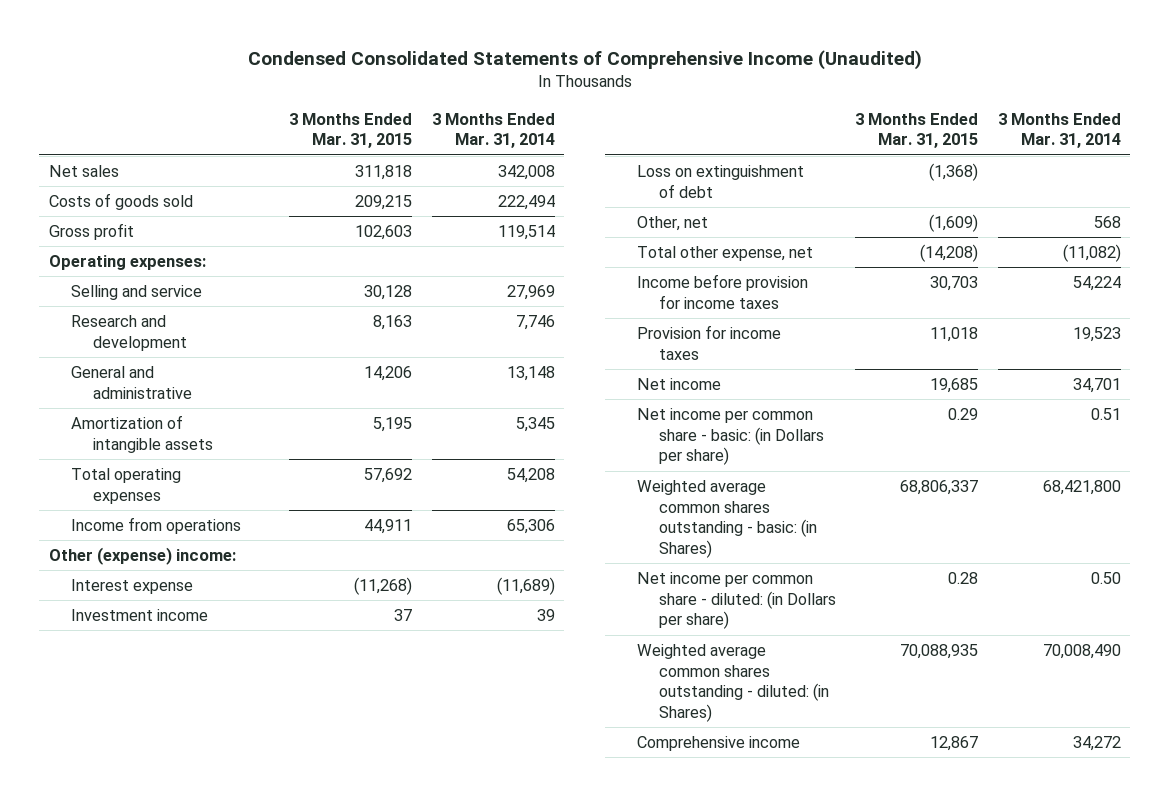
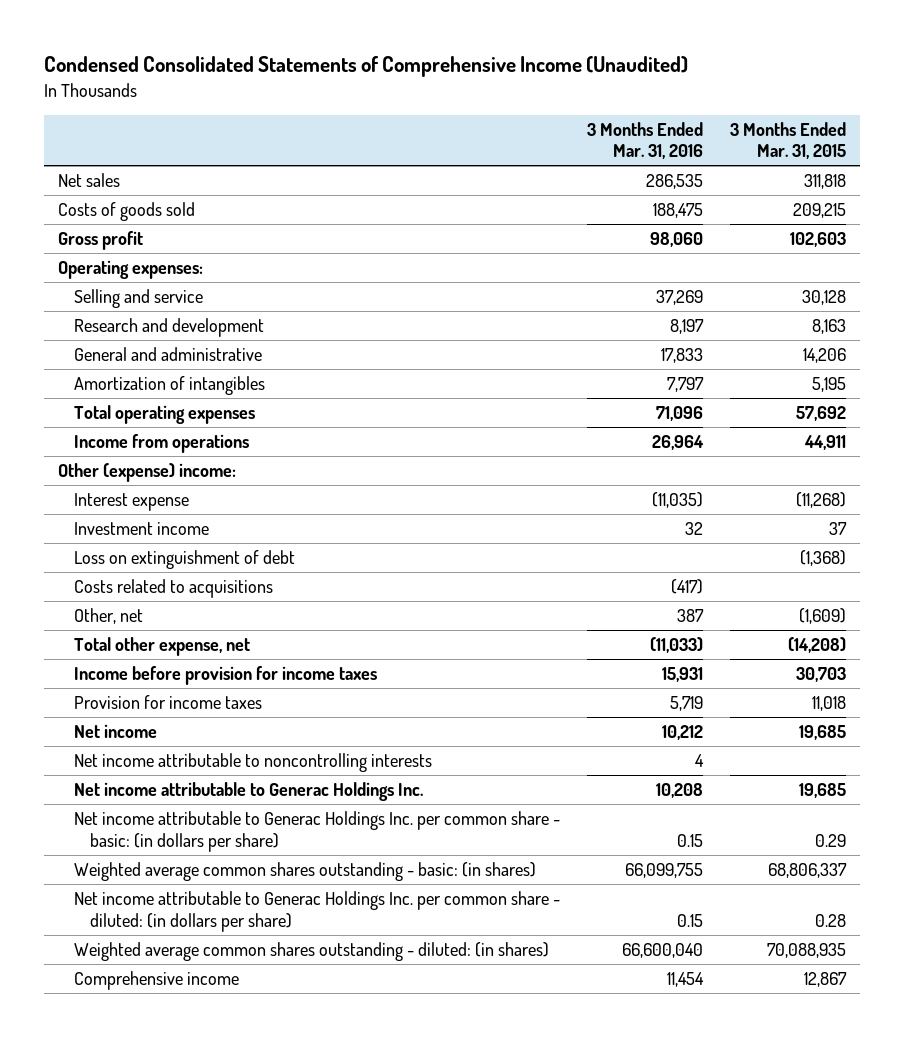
- | 3 Months Ended Mar. 31, 2015 | 3 Months Ended Mar. 31, 2014
+ | 3 Months Ended Mar. 31, 2016 | 3 Months Ended Mar. 31, 2015
- Amortization of intangible assets | 5,195 | 5,345
+ Amortization of intangibles | 7,797 | 5,195
+ Costs related to acquisitions | (417) |
- Net income per common share - basic: (in Dollars per share) | 0.29 | 0.51
- Weighted average common shares outstanding - basic: (in Shares) | 68,806,337 | 68,421,800
- Net income per common share - diluted: (in Dollars per share) | 0.28 | 0.50
- Weighted average common shares outstanding - diluted: (in Shares) | 70,088,935 | 70,008,490
+ Net income attributable to noncontrolling interests | 4 |
+ Net income attributable to Generac Holdings Inc. | 10,208 | 19,685
+ Net income attributable to Generac Holdings Inc. per common share - basic: (in dollars per share) | 0.15 | 0.29
+ Weighted average common shares outstanding - basic: (in shares) | 66,099,755 | 68,806,337
+ Net income attributable to Generac Holdings Inc. per common share - diluted: (in dollars per share) | 0.15 | 0.28
+ Weighted average common shares outstanding - diluted: (in shares) | 66,600,040 | 70,088,935

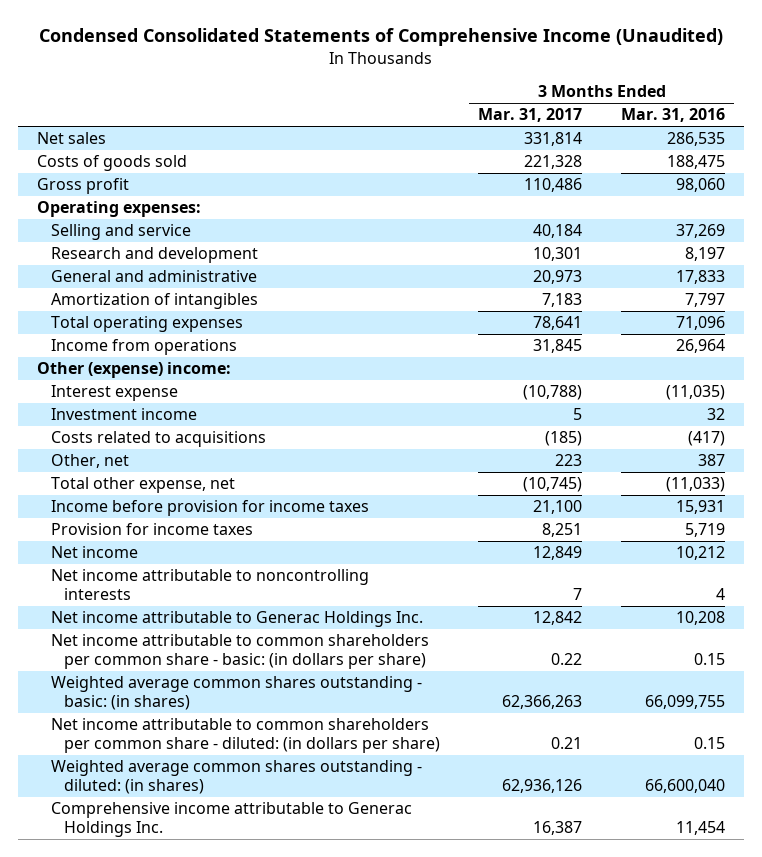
- | 3 Months Ended Mar. 31, 2016 | 3 Months Ended Mar. 31, 2015
+ | 3 Months Ended Mar. 31, 2017 | 3 Months Ended Mar. 31, 2016
- Loss on extinguishment of debt | | (1,368)
- Net income attributable to Generac Holdings Inc. per common share - basic: (in dollars per share) | 0.15 | 0.29
+ Net income attributable to common shareholders per common share - basic: (in dollars per share) | 0.22 | 0.15
- Net income attributable to Generac Holdings Inc. per common share - diluted: (in dollars per share) | 0.15 | 0.28
+ Net income attributable to common shareholders per common share - diluted: (in dollars per share) | 0.21 | 0.15
- Comprehensive income | 11,454 | 12,867
+ Comprehensive income attributable to Generac Holdings Inc. | 16,387 | 11,454

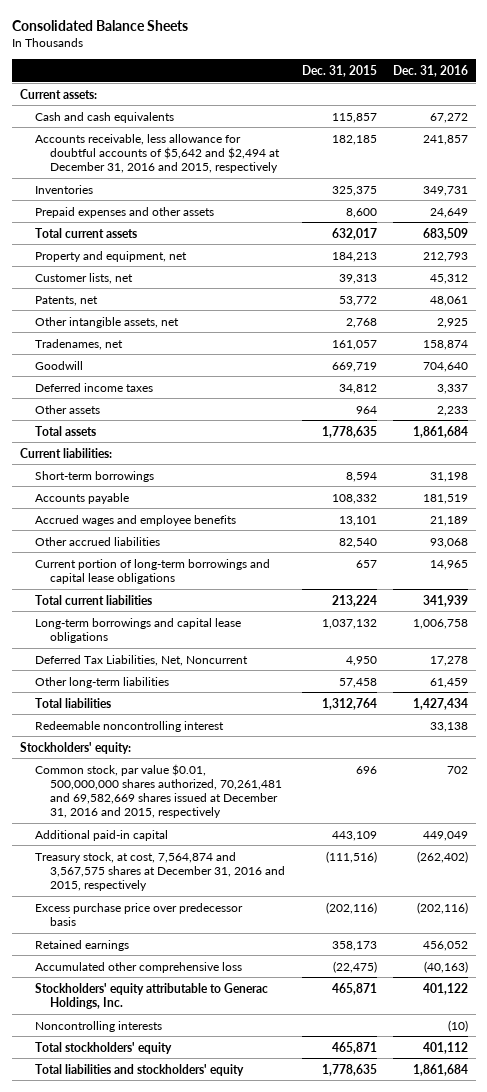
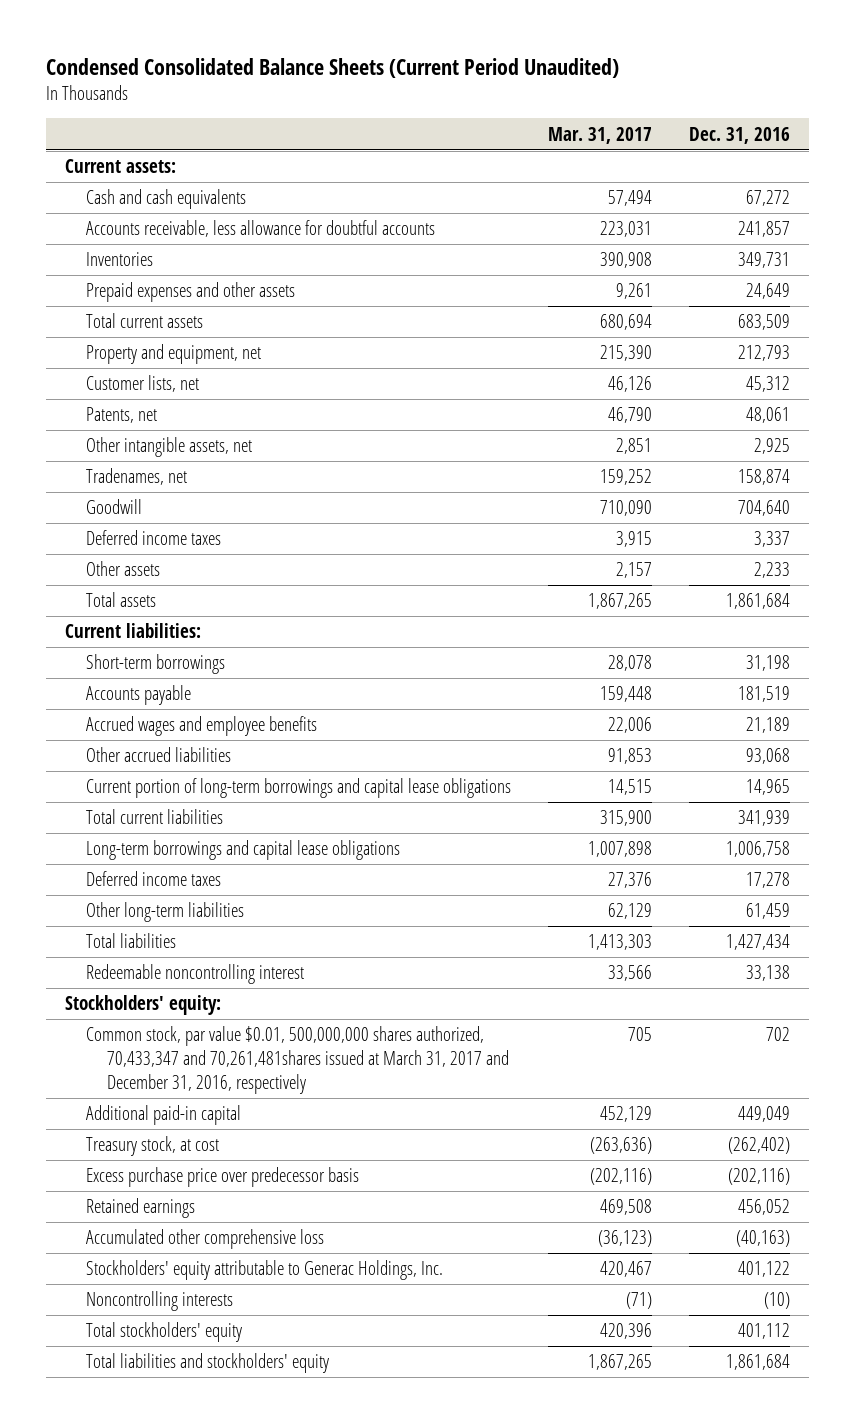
- Consolidated Balance Sheets
+ Condensed Consolidated Balance Sheets (Current Period Unaudited)
- | Dec. 31, 2015 | Dec. 31, 2016
+ | Mar. 31, 2017 | Dec. 31, 2016
- Accounts receivable, less allowance for doubtful accounts of $5,642 and $2,494 at December 31, 2016 and 2015, respectively | 182,185 | 241,857
+ Accounts receivable, less allowance for doubtful accounts | 223,031 | 241,857
- Deferred Tax Liabilities, Net, Noncurrent | 4,950 | 17,278
+ Deferred income taxes | 27,376 | 17,278
- Common stock, par value $0.01, 500,000,000 shares authorized, 70,261,481 and 69,582,669 shares issued at December 31, 2016 and 2015, respectively | 696 | 702
+ Common stock, par value $0.01, 500,000,000 shares authorized, 70,433,347 and 70,261,481shares issued at March 31, 2017 and December 31, 2016, respectively | 705 | 702
- Treasury stock, at cost, 7,564,874 and 3,567,575 shares at December 31, 2016 and 2015, respectively | (111,516) | (262,402)
+ Treasury stock, at cost | (263,636) | (262,402)

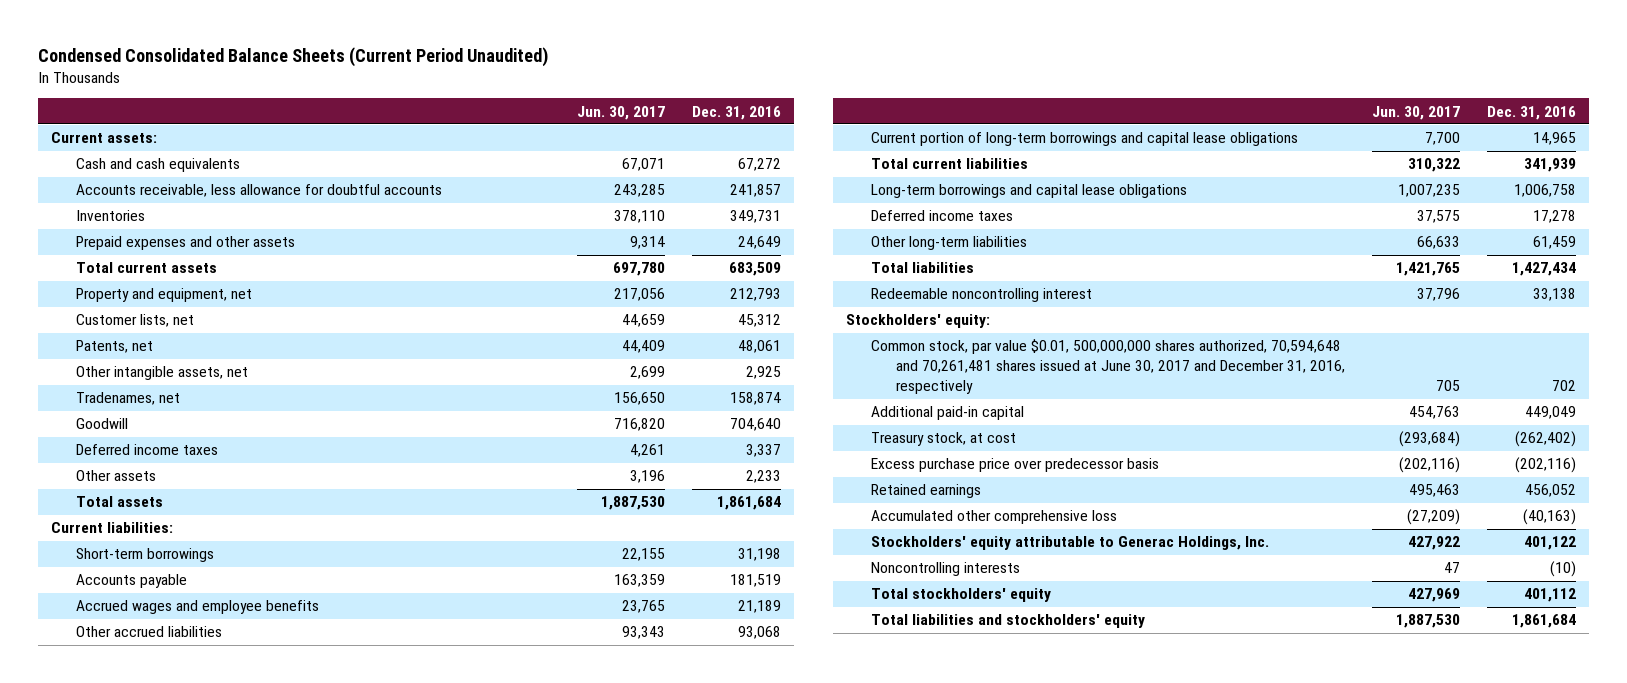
- | Mar. 31, 2017 | Dec. 31, 2016
+ | Jun. 30, 2017 | Dec. 31, 2016
- Common stock, par value $0.01, 500,000,000 shares authorized, 70,433,347 and 70,261,481shares issued at March 31, 2017 and December 31, 2016, respectively | 705 | 702
+ Common stock, par value $0.01, 500,000,000 shares authorized, 70,594,648 and 70,261,481 shares issued at June 30, 2017 and December 31, 2016, respectively | 705 | 702

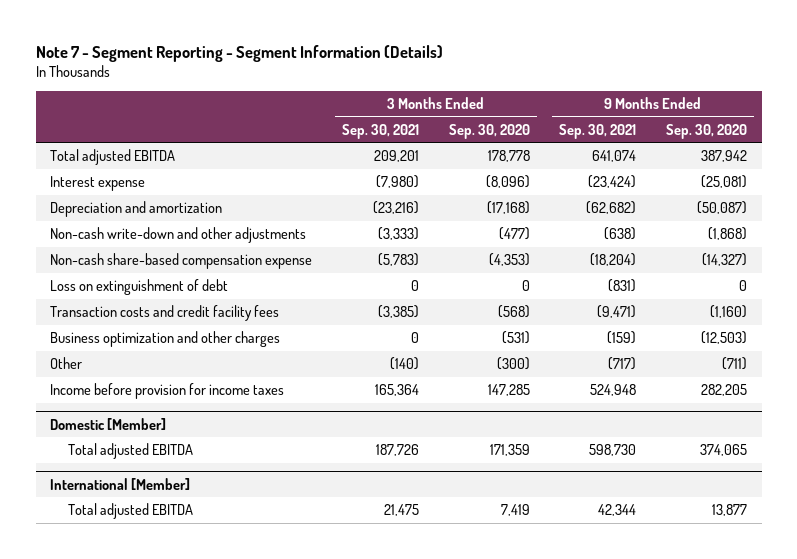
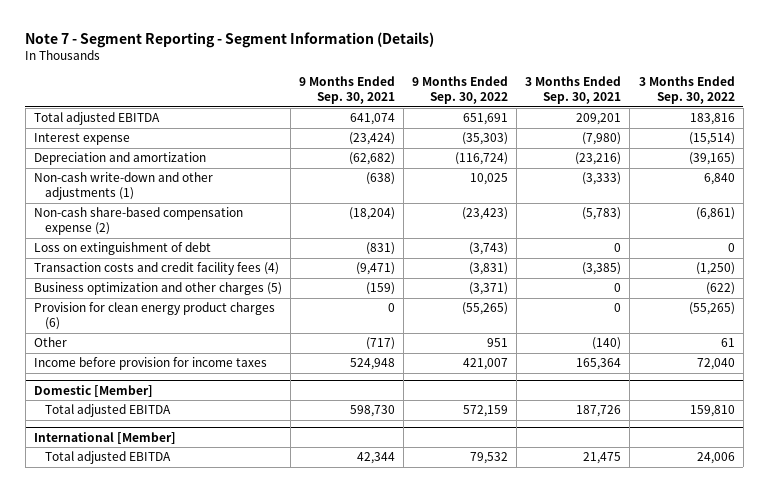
- | 3 Months Ended Sep. 30, 2021 | 3 Months Ended Sep. 30, 2020 | 9 Months Ended Sep. 30, 2021 | 9 Months Ended Sep. 30, 2020
+ | 9 Months Ended Sep. 30, 2021 | 9 Months Ended Sep. 30, 2022 | 3 Months Ended Sep. 30, 2021 | 3 Months Ended Sep. 30, 2022
- Non-cash write-down and other adjustments | (3,333) | (477) | (638) | (1,868)
- Non-cash share-based compensation expense | (5,783) | (4,353) | (18,204) | (14,327)
+ Non-cash write-down and other adjustments (1) | (638) | 10,025 | (3,333) | 6,840
+ Non-cash share-based compensation expense (2) | (18,204) | (23,423) | (5,783) | (6,861)
- Transaction costs and credit facility fees | (3,385) | (568) | (9,471) | (1,160)
- Business optimization and other charges | 0 | (531) | (159) | (12,503)
+ Transaction costs and credit facility fees (4) | (9,471) | (3,831) | (3,385) | (1,250)
+ Business optimization and other charges (5) | (159) | (3,371) | 0 | (622)
+ Provision for clean energy product charges (6) | 0 | (55,265) | 0 | (55,265)

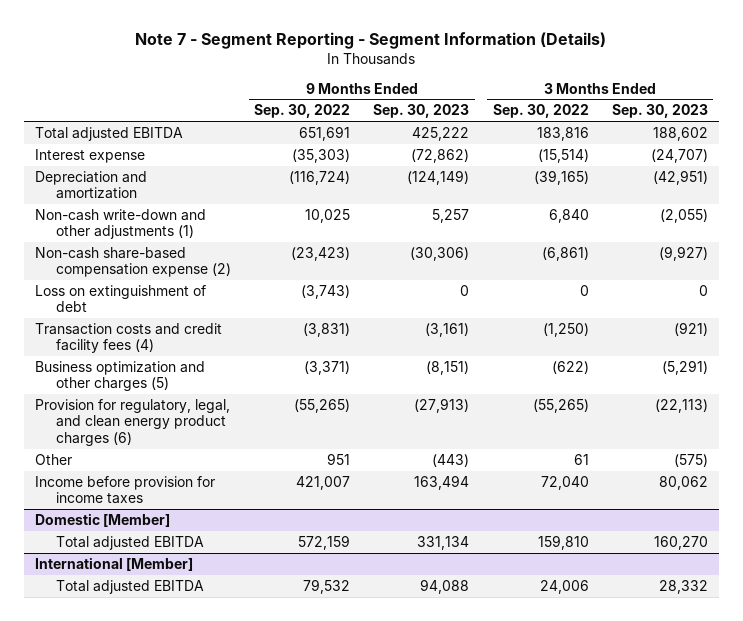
- | 9 Months Ended Sep. 30, 2021 | 9 Months Ended Sep. 30, 2022 | 3 Months Ended Sep. 30, 2021 | 3 Months Ended Sep. 30, 2022
+ | 9 Months Ended Sep. 30, 2022 | 9 Months Ended Sep. 30, 2023 | 3 Months Ended Sep. 30, 2022 | 3 Months Ended Sep. 30, 2023
- Provision for clean energy product charges (6) | 0 | (55,265) | 0 | (55,265)
+ Provision for regulatory, legal, and clean energy product charges (6) | (55,265) | (27,913) | (55,265) | (22,113)

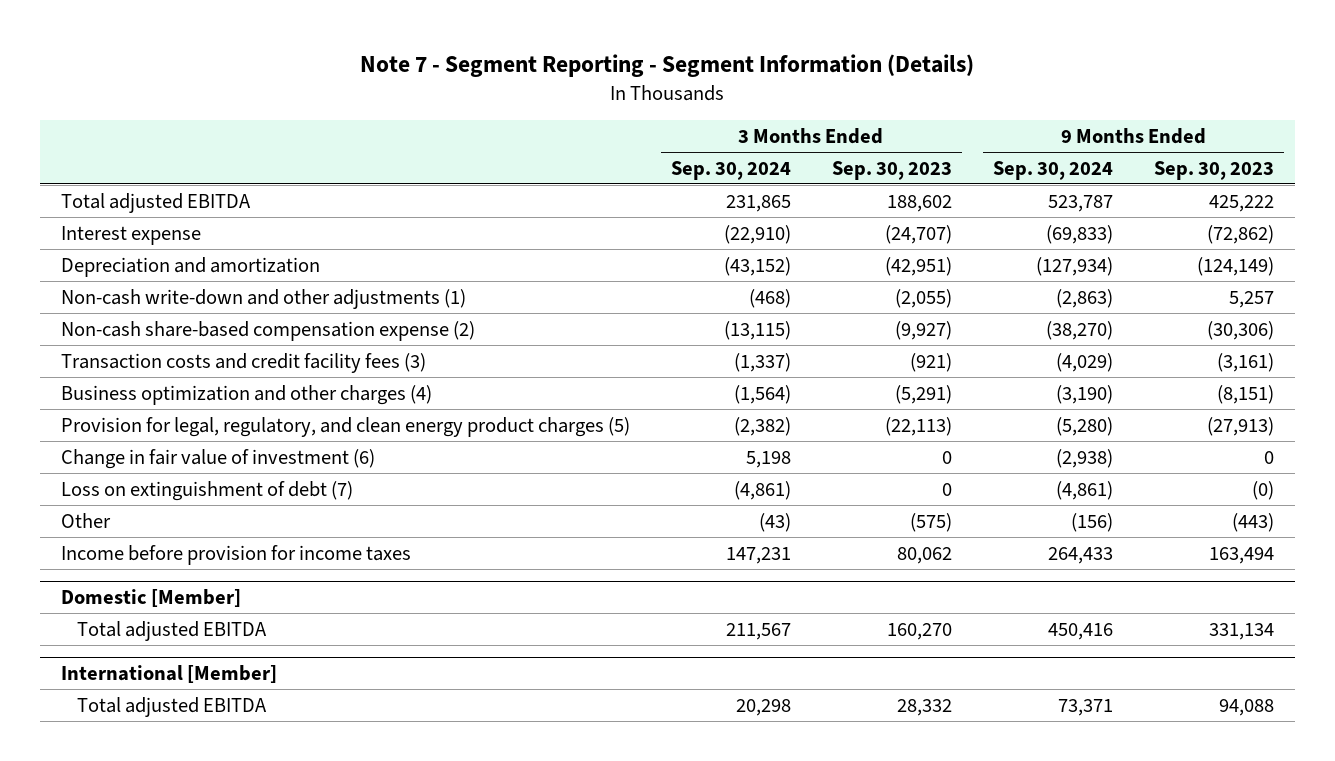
- | 9 Months Ended Sep. 30, 2022 | 9 Months Ended Sep. 30, 2023 | 3 Months Ended Sep. 30, 2022 | 3 Months Ended Sep. 30, 2023
+ | 3 Months Ended Sep. 30, 2024 | 3 Months Ended Sep. 30, 2023 | 9 Months Ended Sep. 30, 2024 | 9 Months Ended Sep. 30, 2023
- Loss on extinguishment of debt | (3,743) | 0 | 0 | 0
- Transaction costs and credit facility fees (4) | (3,831) | (3,161) | (1,250) | (921)
- Business optimization and other charges (5) | (3,371) | (8,151) | (622) | (5,291)
- Provision for regulatory, legal, and clean energy product charges (6) | (55,265) | (27,913) | (55,265) | (22,113)
+ Transaction costs and credit facility fees (3) | (1,337) | (921) | (4,029) | (3,161)
+ Business optimization and other charges (4) | (1,564) | (5,291) | (3,190) | (8,151)
+ Provision for legal, regulatory, and clean energy product charges (5) | (2,382) | (22,113) | (5,280) | (27,913)
+ Change in fair value of investment (6) | 5,198 | 0 | (2,938) | 0
+ Loss on extinguishment of debt (7) | (4,861) | 0 | (4,861) | (0)

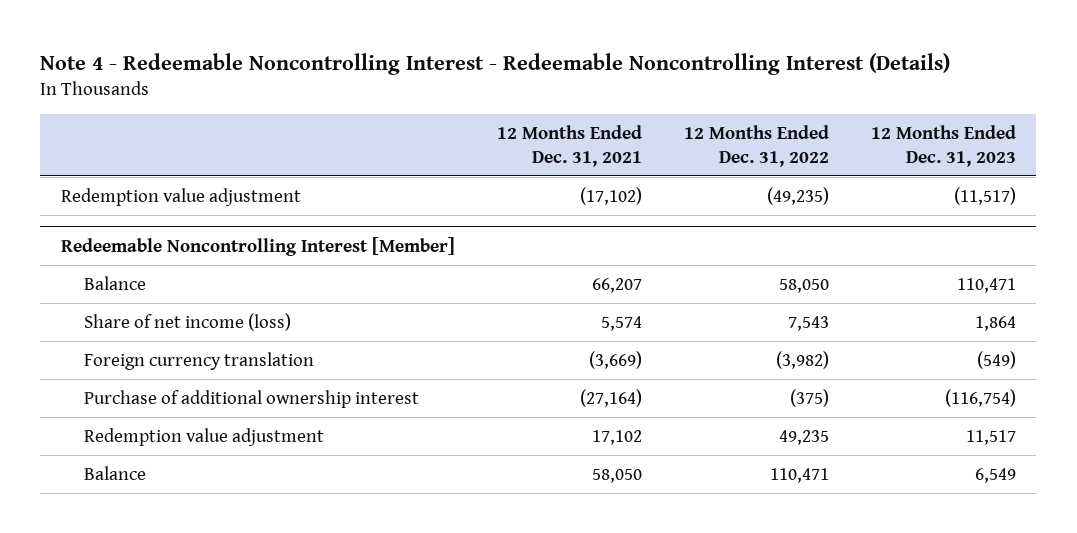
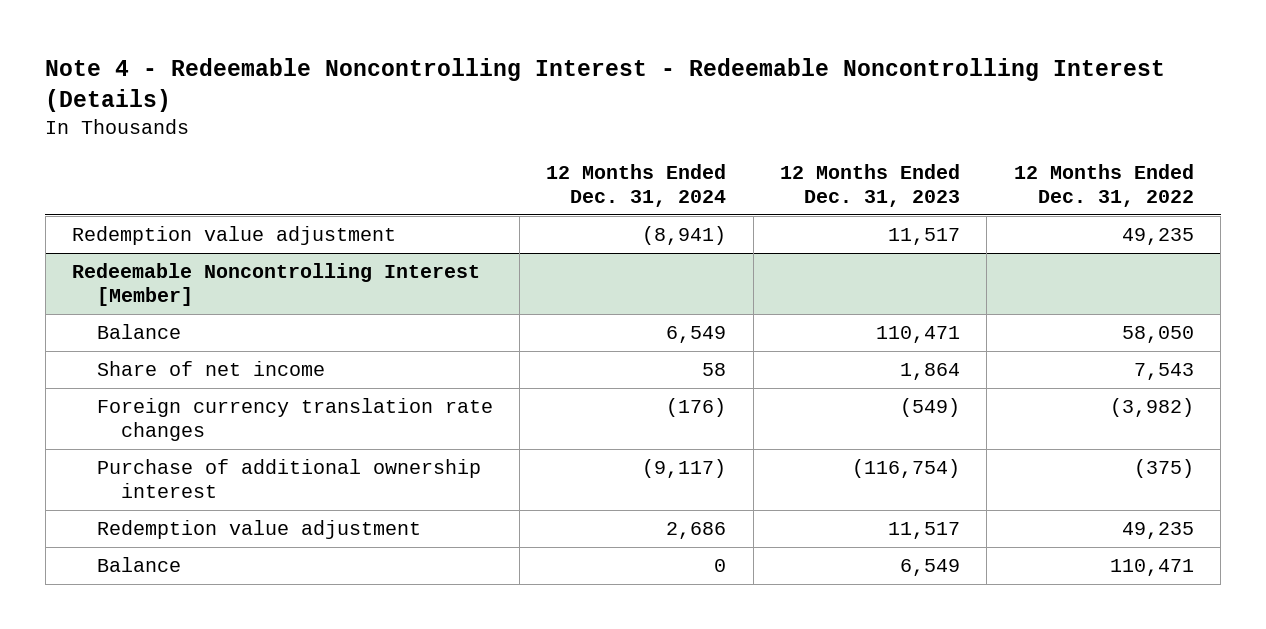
- | 12 Months Ended Dec. 31, 2021 | 12 Months Ended Dec. 31, 2022 | 12 Months Ended Dec. 31, 2023
+ | 12 Months Ended Dec. 31, 2024 | 12 Months Ended Dec. 31, 2023 | 12 Months Ended Dec. 31, 2022
- Redemption value adjustment | (17,102) | (49,235) | (11,517)
+ Redemption value adjustment | (8,941) | 11,517 | 49,235
@ Redeemable Noncontrolling Interest [Member]
- Share of net income (loss) | 5,574 | 7,543 | 1,864
- Foreign currency translation | (3,669) | (3,982) | (549)
+ Share of net income | 58 | 1,864 | 7,543
+ Foreign currency translation rate changes | (176) | (549) | (3,982)

